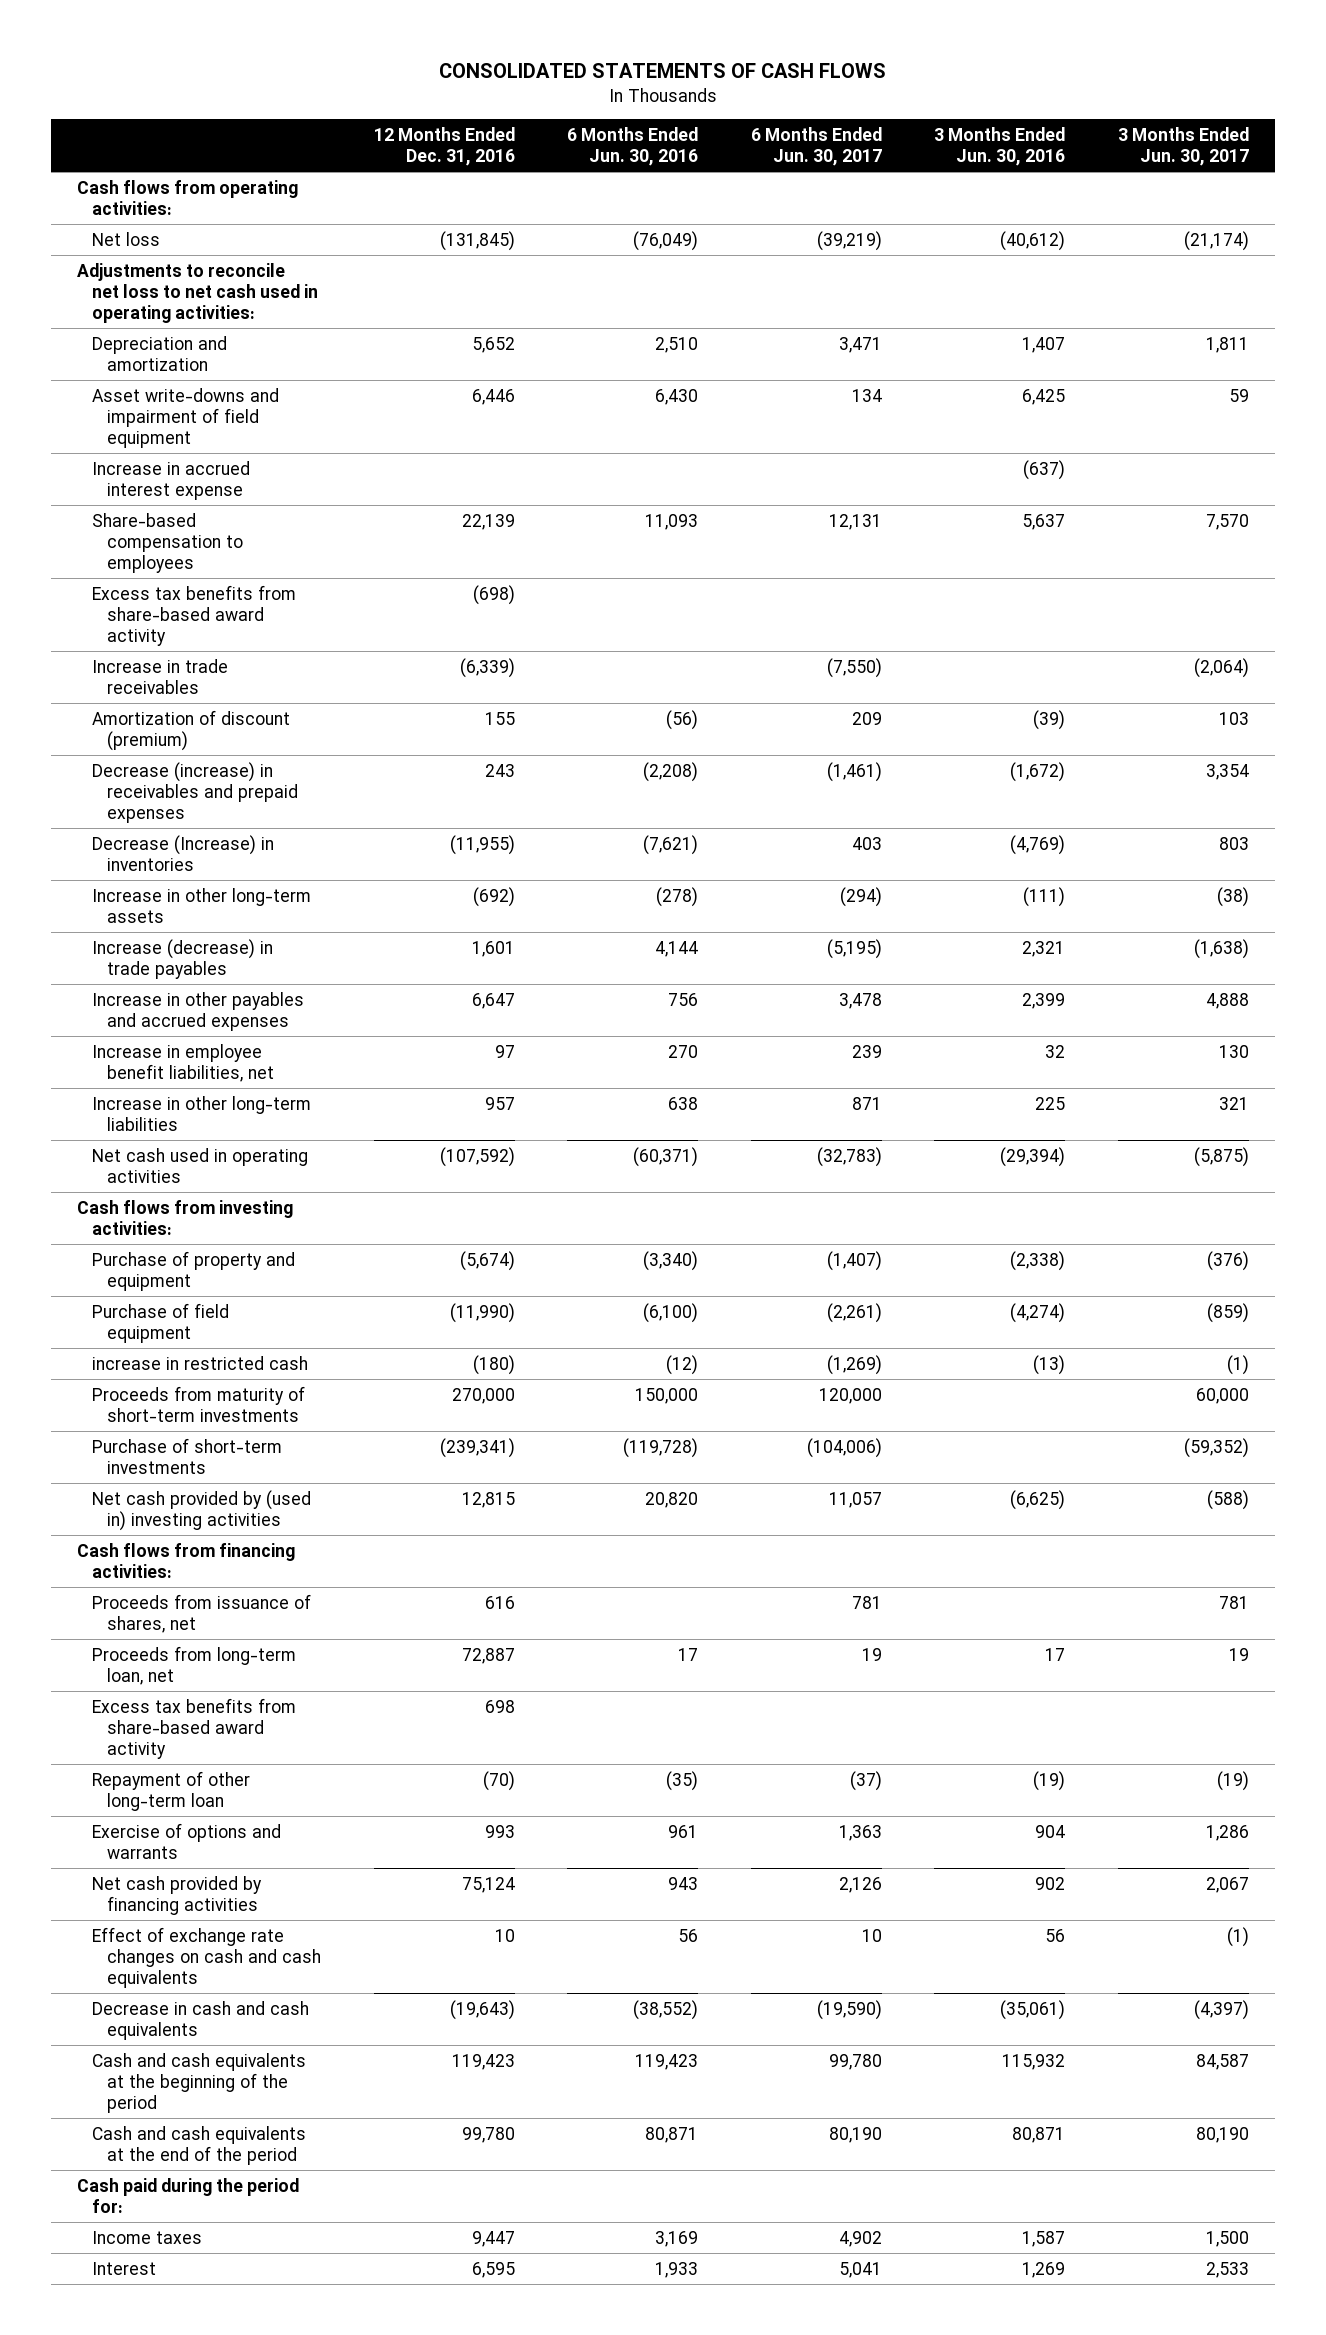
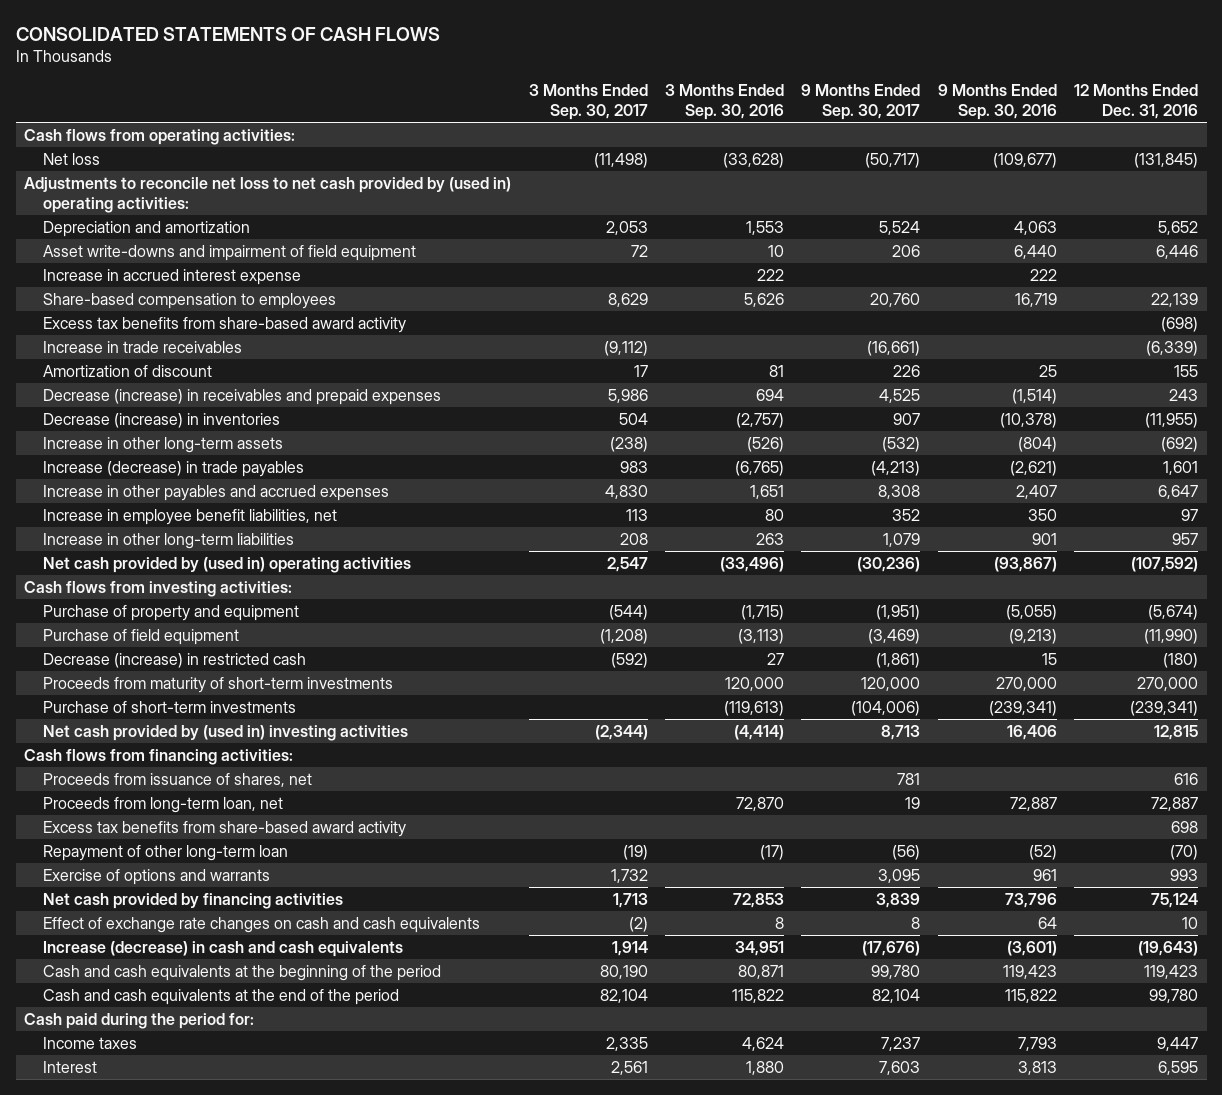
- | 12 Months Ended Dec. 31, 2016 | 6 Months Ended Jun. 30, 2016 | 6 Months Ended Jun. 30, 2017 | 3 Months Ended Jun. 30, 2016 | 3 Months Ended Jun. 30, 2017
+ | 3 Months Ended Sep. 30, 2017 | 3 Months Ended Sep. 30, 2016 | 9 Months Ended Sep. 30, 2017 | 9 Months Ended Sep. 30, 2016 | 12 Months Ended Dec. 31, 2016
- Adjustments to reconcile net loss to net cash used in operating activities:
+ Adjustments to reconcile net loss to net cash provided by (used in) operating activities:
- Amortization of discount (premium) | 155 | (56) | 209 | (39) | 103
+ Amortization of discount | 17 | 81 | 226 | 25 | 155
- Decrease (Increase) in inventories | (11,955) | (7,621) | 403 | (4,769) | 803
+ Decrease (increase) in inventories | 504 | (2,757) | 907 | (10,378) | (11,955)
- Net cash used in operating activities | (107,592) | (60,371) | (32,783) | (29,394) | (5,875)
+ Net cash provided by (used in) operating activities | 2,547 | (33,496) | (30,236) | (93,867) | (107,592)
- increase in restricted cash | (180) | (12) | (1,269) | (13) | (1)
+ Decrease (increase) in restricted cash | (592) | 27 | (1,861) | 15 | (180)
- Decrease in cash and cash equivalents | (19,643) | (38,552) | (19,590) | (35,061) | (4,397)
+ Increase (decrease) in cash and cash equivalents | 1,914 | 34,951 | (17,676) | (3,601) | (19,643)

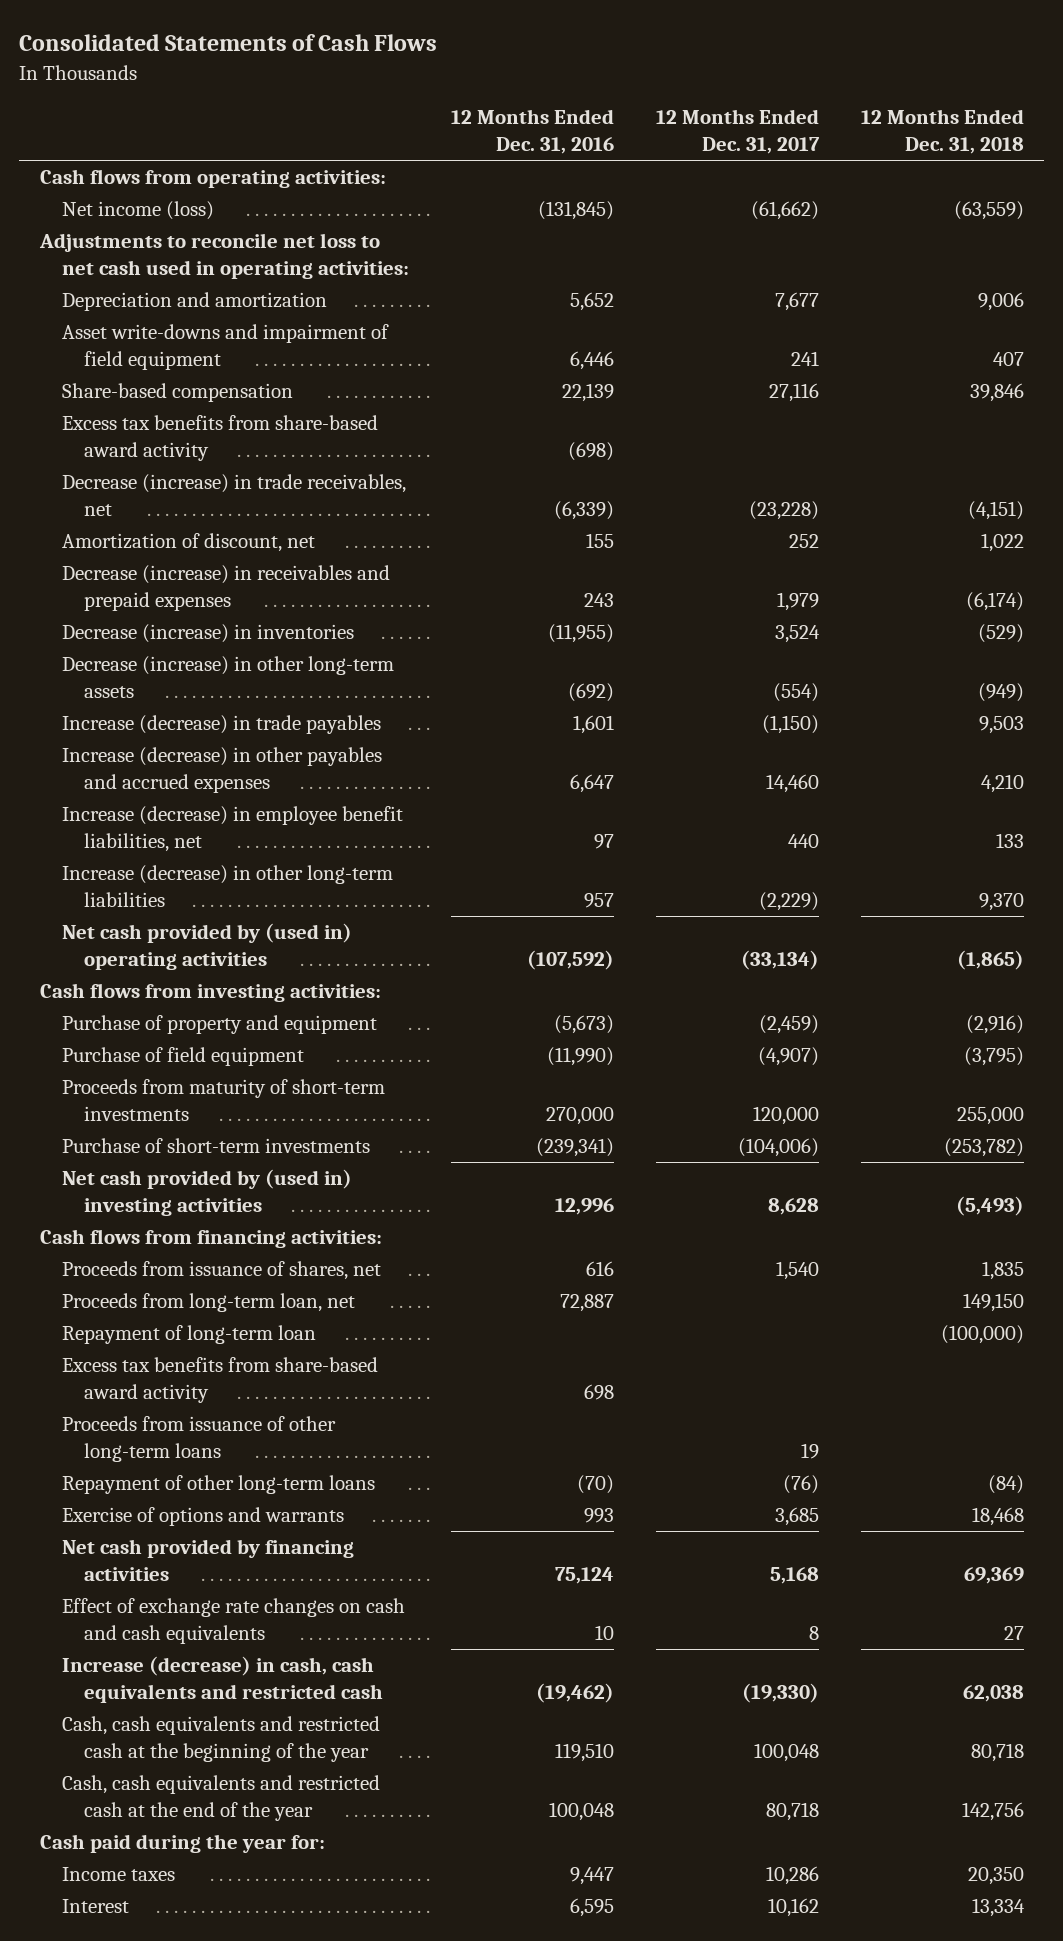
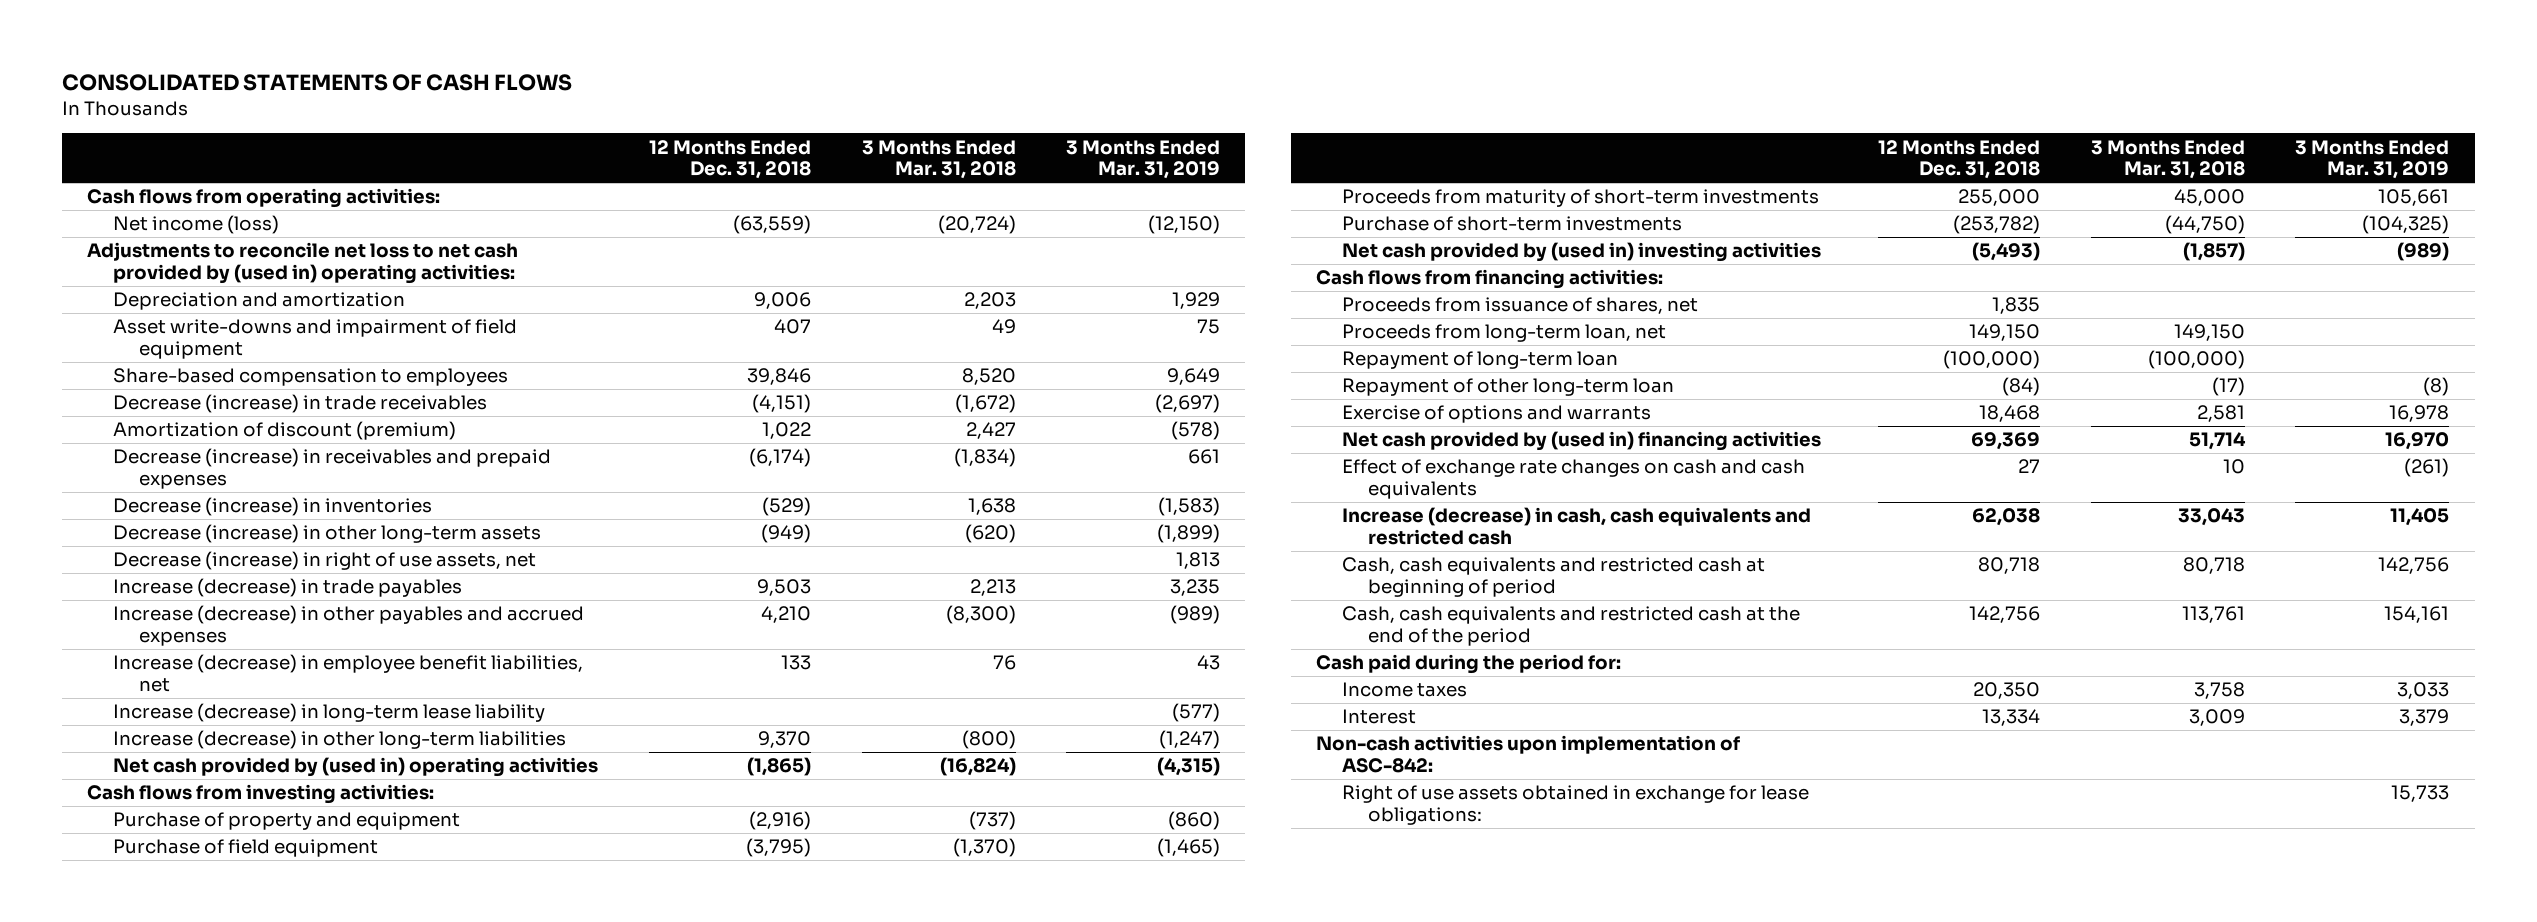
- Consolidated Statements of Cash Flows
+ CONSOLIDATED STATEMENTS OF CASH FLOWS
- | 12 Months Ended Dec. 31, 2016 | 12 Months Ended Dec. 31, 2017 | 12 Months Ended Dec. 31, 2018
+ | 12 Months Ended Dec. 31, 2018 | 3 Months Ended Mar. 31, 2018 | 3 Months Ended Mar. 31, 2019
- Adjustments to reconcile net loss to net cash used in operating activities:
+ Adjustments to reconcile net loss to net cash provided by (used in) operating activities:
- Share-based compensation | 22,139 | 27,116 | 39,846
- Excess tax benefits from share-based award activity | (698) | |
- Decrease (increase) in trade receivables, net | (6,339) | (23,228) | (4,151)
- Amortization of discount, net | 155 | 252 | 1,022
+ Share-based compensation to employees | 39,846 | 8,520 | 9,649
+ Decrease (increase) in trade receivables | (4,151) | (1,672) | (2,697)
+ Amortization of discount (premium) | 1,022 | 2,427 | (578)
+ Decrease (increase) in right of use assets, net | | | 1,813
+ Increase (decrease) in long-term lease liability | | | (577)
- Excess tax benefits from share-based award activity | 698 | |
- Proceeds from issuance of other long-term loans | | 19 |
- Repayment of other long-term loans | (70) | (76) | (84)
+ Repayment of other long-term loan | (84) | (17) | (8)
- Net cash provided by financing activities | 75,124 | 5,168 | 69,369
+ Net cash provided by (used in) financing activities | 69,369 | 51,714 | 16,970
- Cash, cash equivalents and restricted cash at the beginning of the year | 119,510 | 100,048 | 80,718
- Cash, cash equivalents and restricted cash at the end of the year | 100,048 | 80,718 | 142,756
- Cash paid during the year for:
+ Cash, cash equivalents and restricted cash at beginning of period | 80,718 | 80,718 | 142,756
+ Cash, cash equivalents and restricted cash at the end of the period | 142,756 | 113,761 | 154,161
+ Cash paid during the period for:
+ Non-cash activities upon implementation of ASC-842:
+ Right of use assets obtained in exchange for lease obligations: | | | 15,733

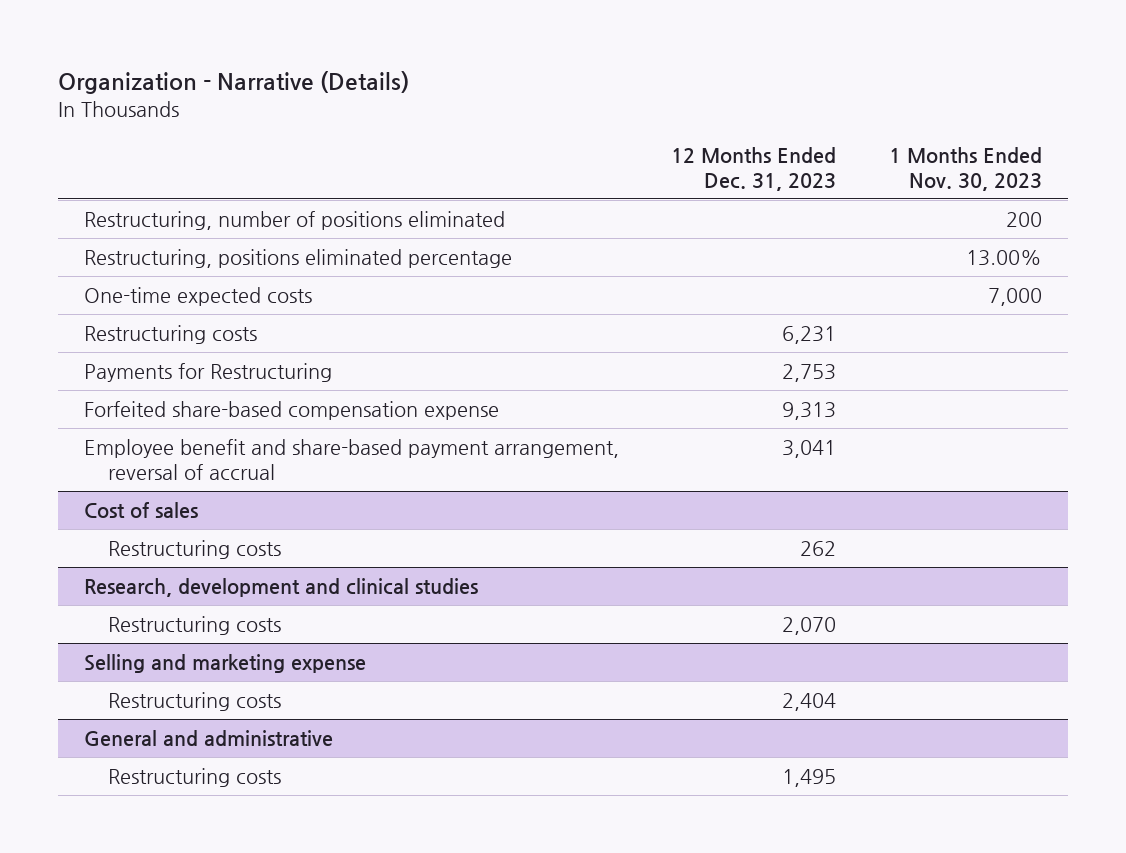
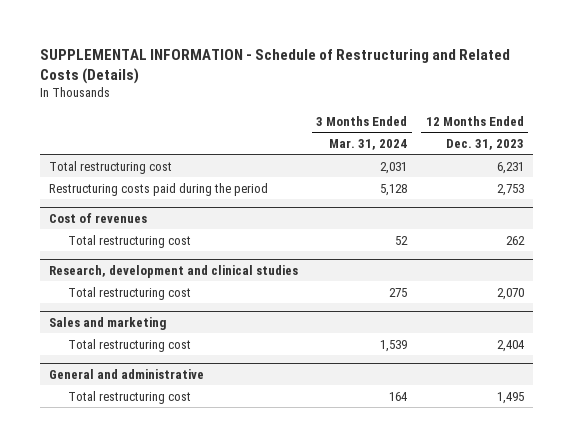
- Organization - Narrative (Details)
+ SUPPLEMENTAL INFORMATION - Schedule of Restructuring and Related Costs (Details)
- | 12 Months Ended Dec. 31, 2023 | 1 Months Ended Nov. 30, 2023
+ | 3 Months Ended Mar. 31, 2024 | 12 Months Ended Dec. 31, 2023
- Restructuring, number of positions eliminated | | 200
- Restructuring, positions eliminated percentage | | 13.00%
- One-time expected costs | | 7,000
- Restructuring costs | 6,231 |
- Payments for Restructuring | 2,753 |
- Forfeited share-based compensation expense | 9,313 |
- Employee benefit and share-based payment arrangement, reversal of accrual | 3,041 |
- Cost of sales
- Restructuring costs | 262 |
+ Total restructuring cost | 2,031 | 6,231
+ Restructuring costs paid during the period | 5,128 | 2,753
+ Cost of revenues
+ Total restructuring cost | 52 | 262
@ Research, development and clinical studies
- Restructuring costs | 2,070 |
- Selling and marketing expense
- Restructuring costs | 2,404 |
@ Research, development and clinical studies
+ Total restructuring cost | 275 | 2,070
+ Sales and marketing
+ Total restructuring cost | 1,539 | 2,404
@ General and administrative
- Restructuring costs | 1,495 |
+ Total restructuring cost | 164 | 1,495

